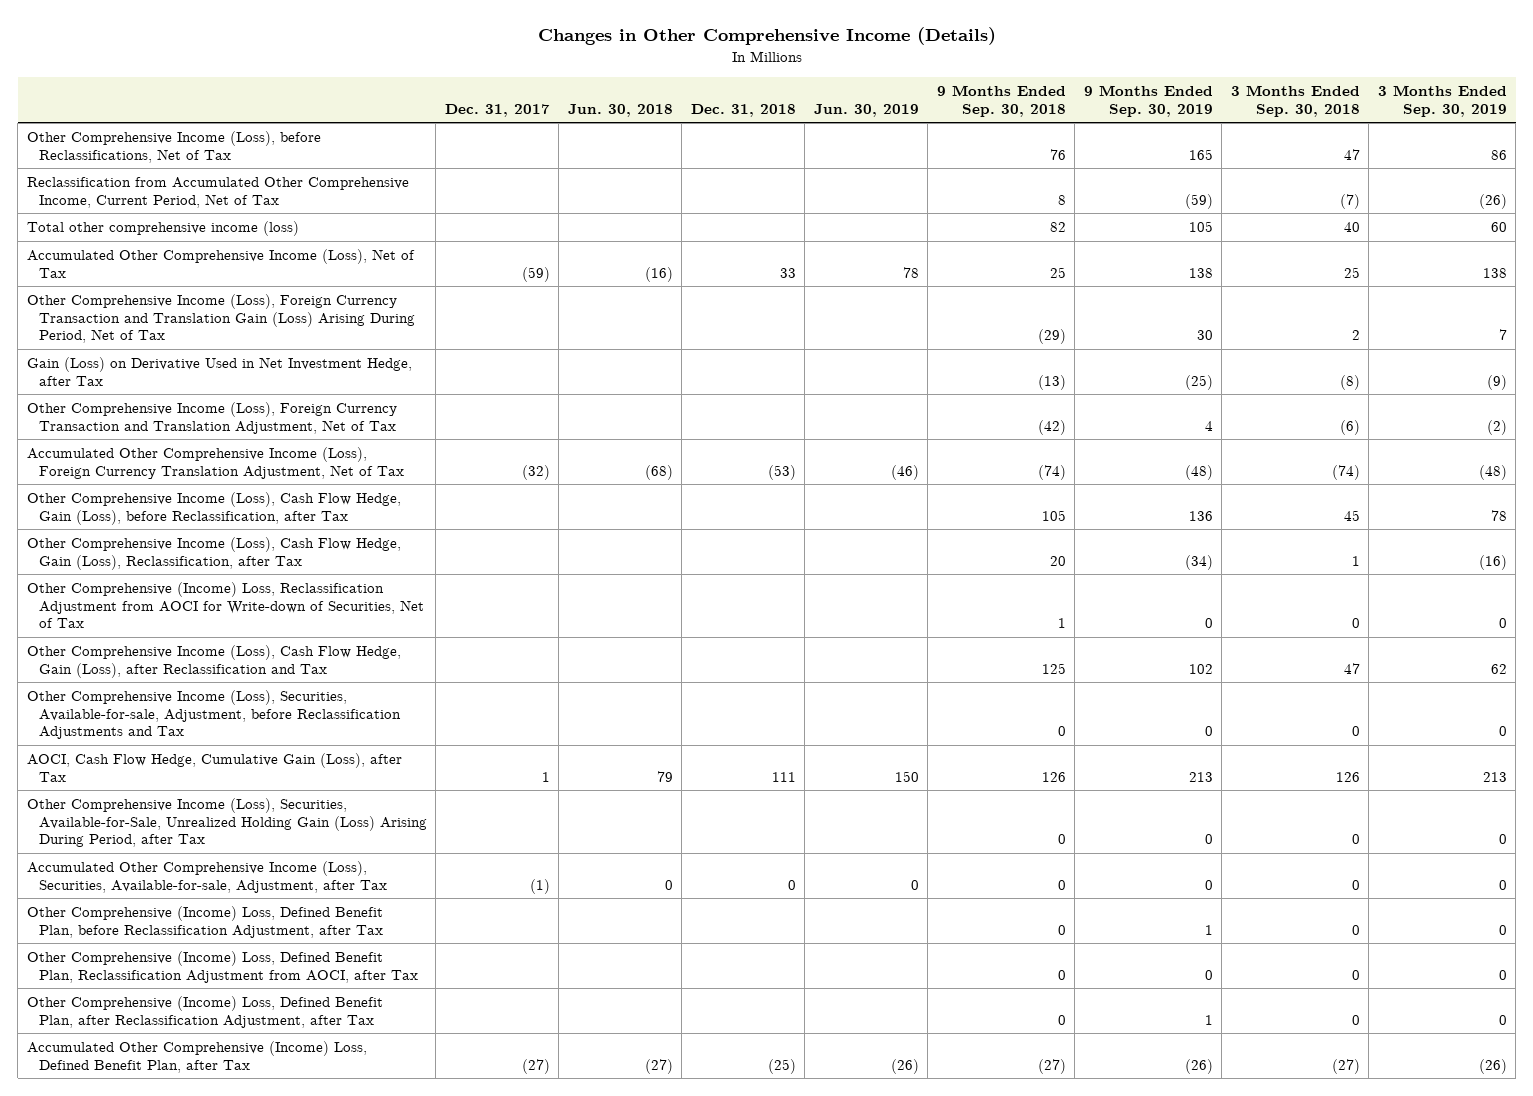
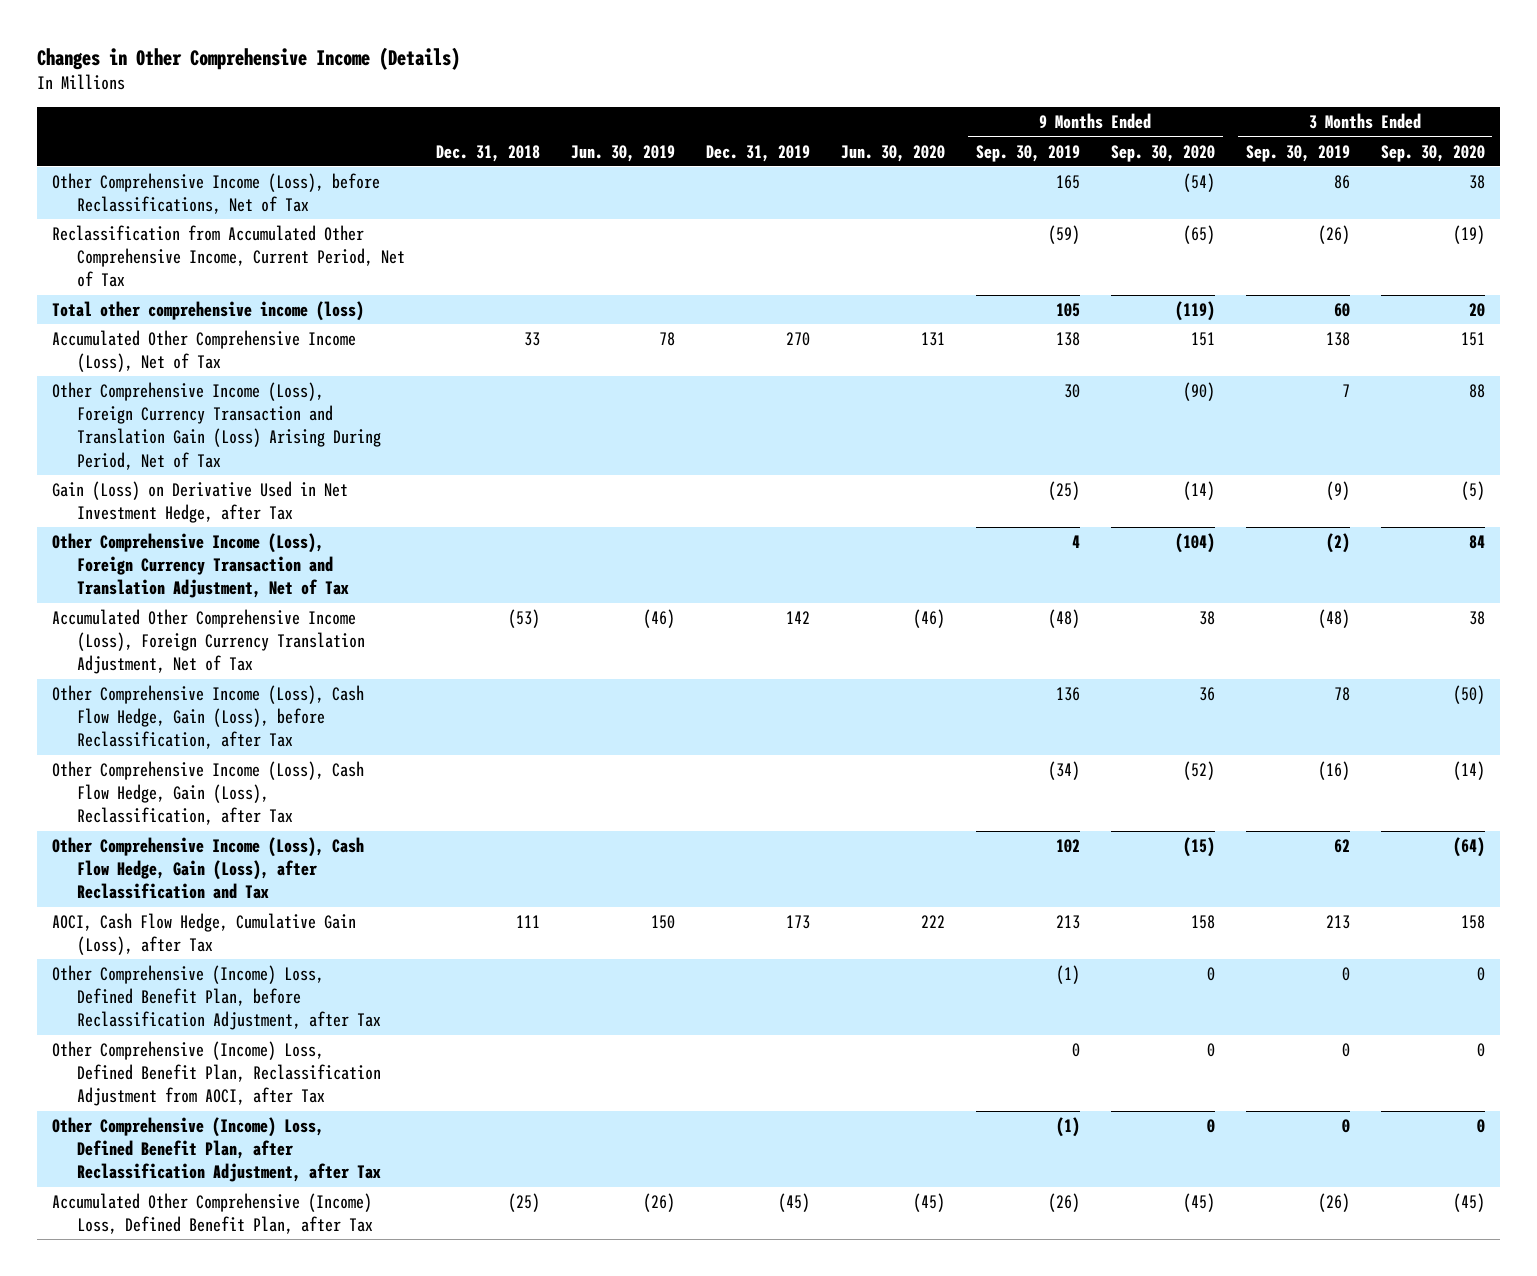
- | Dec. 31, 2017 | Jun. 30, 2018 | Dec. 31, 2018 | Jun. 30, 2019 | 9 Months Ended Sep. 30, 2018 | 9 Months Ended Sep. 30, 2019 | 3 Months Ended Sep. 30, 2018 | 3 Months Ended Sep. 30, 2019
+ | Dec. 31, 2018 | Jun. 30, 2019 | Dec. 31, 2019 | Jun. 30, 2020 | 9 Months Ended Sep. 30, 2019 | 9 Months Ended Sep. 30, 2020 | 3 Months Ended Sep. 30, 2019 | 3 Months Ended Sep. 30, 2020
- Other Comprehensive (Income) Loss, Reclassification Adjustment from AOCI for Write-down of Securities, Net of Tax | | | | | 1 | 0 | 0 | 0
- Other Comprehensive Income (Loss), Securities, Available-for-sale, Adjustment, before Reclassification Adjustments and Tax | | | | | 0 | 0 | 0 | 0
- Other Comprehensive Income (Loss), Securities, Available-for-Sale, Unrealized Holding Gain (Loss) Arising During Period, after Tax | | | | | 0 | 0 | 0 | 0
- Accumulated Other Comprehensive Income (Loss), Securities, Available-for-sale, Adjustment, after Tax | (1) | 0 | 0 | 0 | 0 | 0 | 0 | 0
- Other Comprehensive (Income) Loss, Defined Benefit Plan, before Reclassification Adjustment, after Tax | | | | | 0 | 1 | 0 | 0
+ Other Comprehensive (Income) Loss, Defined Benefit Plan, before Reclassification Adjustment, after Tax | | | | | (1) | 0 | 0 | 0
- Other Comprehensive (Income) Loss, Defined Benefit Plan, after Reclassification Adjustment, after Tax | | | | | 0 | 1 | 0 | 0
+ Other Comprehensive (Income) Loss, Defined Benefit Plan, after Reclassification Adjustment, after Tax | | | | | (1) | 0 | 0 | 0

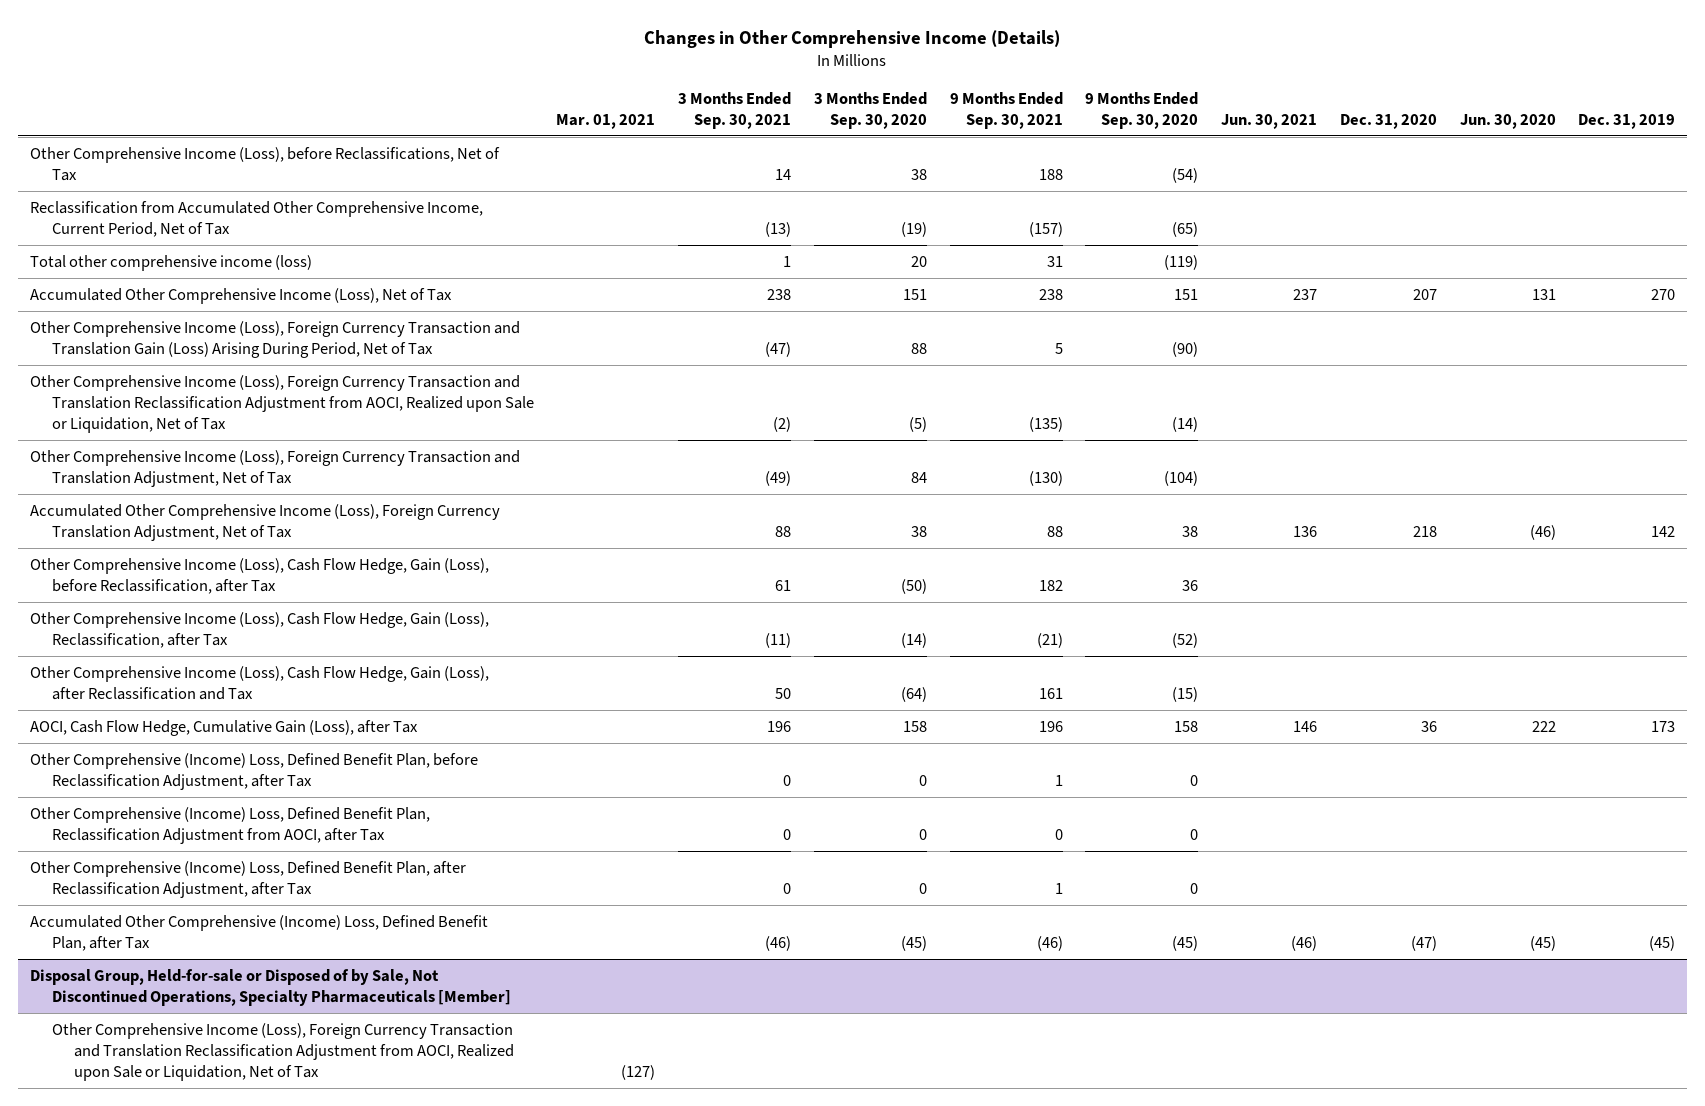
- | Dec. 31, 2018 | Jun. 30, 2019 | Dec. 31, 2019 | Jun. 30, 2020 | 9 Months Ended Sep. 30, 2019 | 9 Months Ended Sep. 30, 2020 | 3 Months Ended Sep. 30, 2019 | 3 Months Ended Sep. 30, 2020
+ | Mar. 01, 2021 | 3 Months Ended Sep. 30, 2021 | 3 Months Ended Sep. 30, 2020 | 9 Months Ended Sep. 30, 2021 | 9 Months Ended Sep. 30, 2020 | Jun. 30, 2021 | Dec. 31, 2020 | Jun. 30, 2020 | Dec. 31, 2019
- Gain (Loss) on Derivative Used in Net Investment Hedge, after Tax | | | | | (25) | (14) | (9) | (5)
+ Other Comprehensive Income (Loss), Foreign Currency Transaction and Translation Reclassification Adjustment from AOCI, Realized upon Sale or Liquidation, Net of Tax | | (2) | (5) | (135) | (14) | | | |
+ Disposal Group, Held-for-sale or Disposed of by Sale, Not Discontinued Operations, Specialty Pharmaceuticals [Member]
+ Other Comprehensive Income (Loss), Foreign Currency Transaction and Translation Reclassification Adjustment from AOCI, Realized upon Sale or Liquidation, Net of Tax | (127) | | | | | | | |

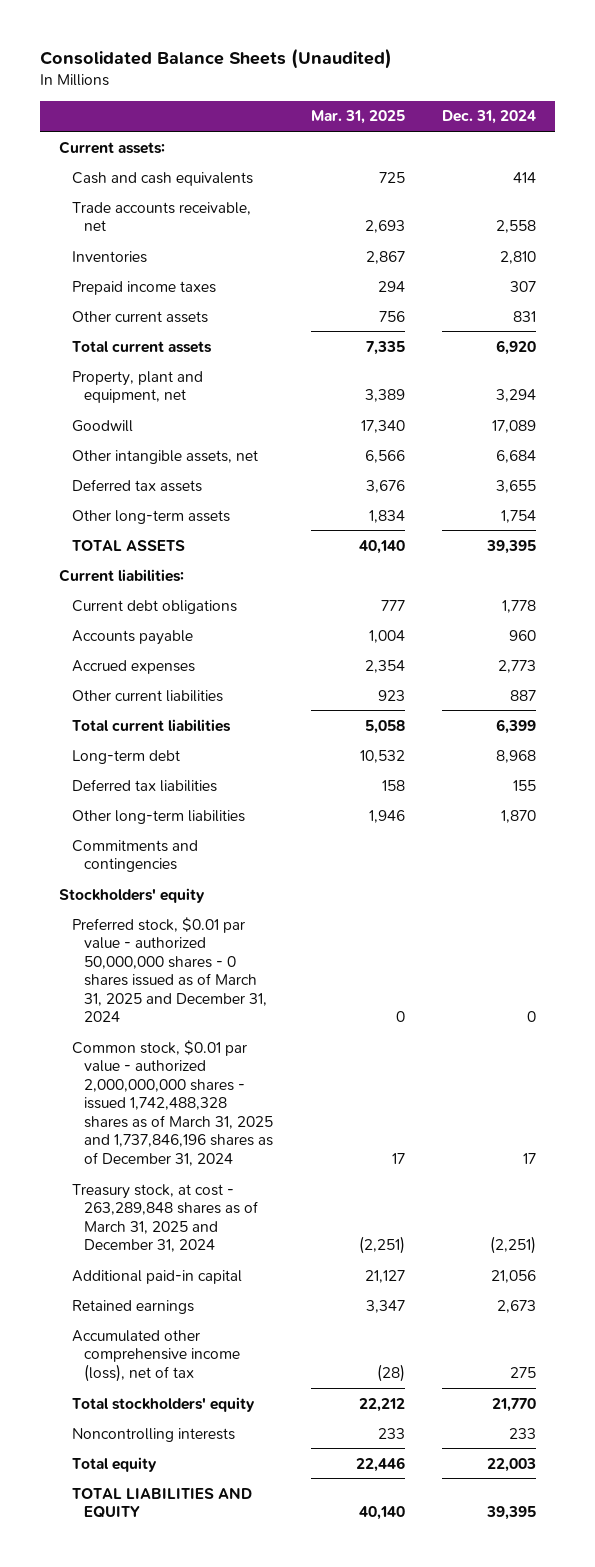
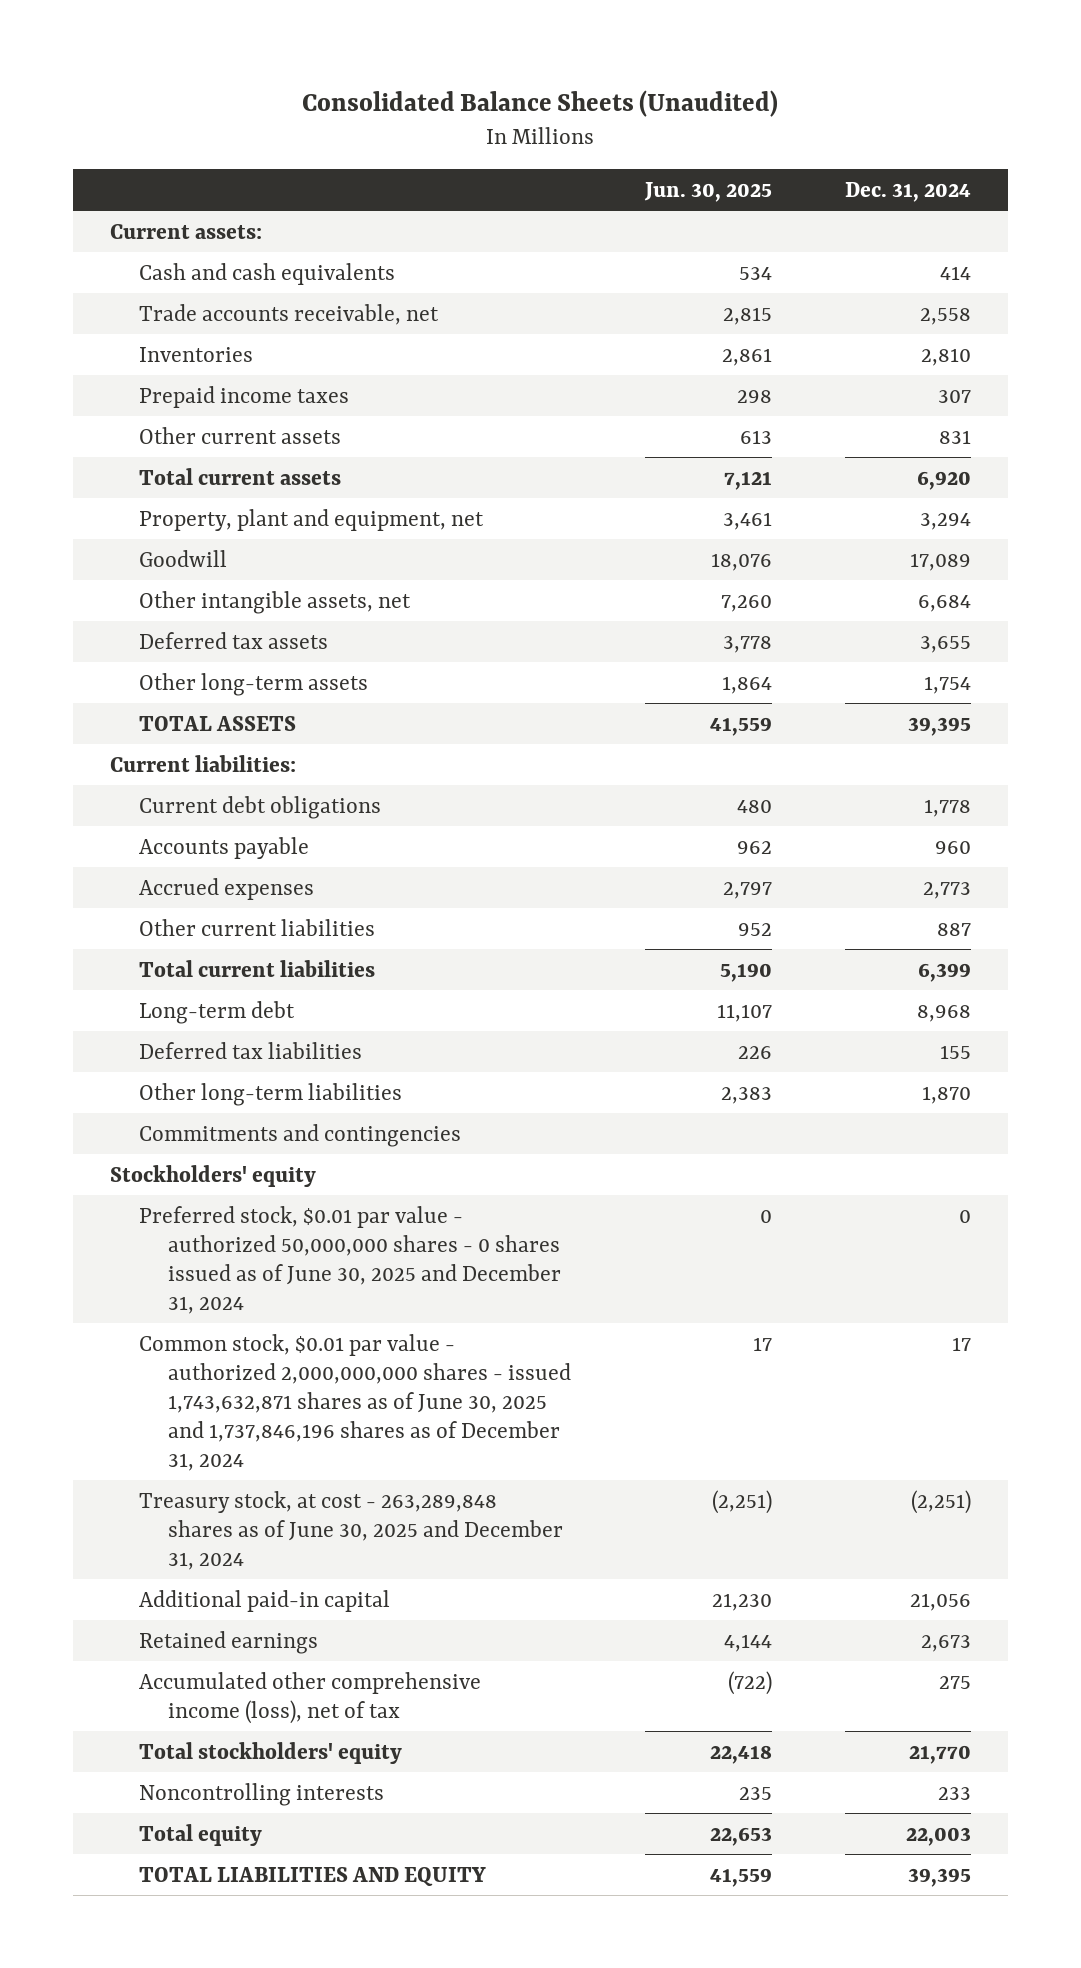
- | Mar. 31, 2025 | Dec. 31, 2024
+ | Jun. 30, 2025 | Dec. 31, 2024
- Preferred stock, $0.01 par value - authorized 50,000,000 shares - 0 shares issued as of March 31, 2025 and December 31, 2024 | 0 | 0
- Common stock, $0.01 par value - authorized 2,000,000,000 shares - issued 1,742,488,328 shares as of March 31, 2025 and 1,737,846,196 shares as of December 31, 2024 | 17 | 17
- Treasury stock, at cost - 263,289,848 shares as of March 31, 2025 and December 31, 2024 | (2,251) | (2,251)
+ Preferred stock, $0.01 par value - authorized 50,000,000 shares - 0 shares issued as of June 30, 2025 and December 31, 2024 | 0 | 0
+ Common stock, $0.01 par value - authorized 2,000,000,000 shares - issued 1,743,632,871 shares as of June 30, 2025 and 1,737,846,196 shares as of December 31, 2024 | 17 | 17
+ Treasury stock, at cost - 263,289,848 shares as of June 30, 2025 and December 31, 2024 | (2,251) | (2,251)

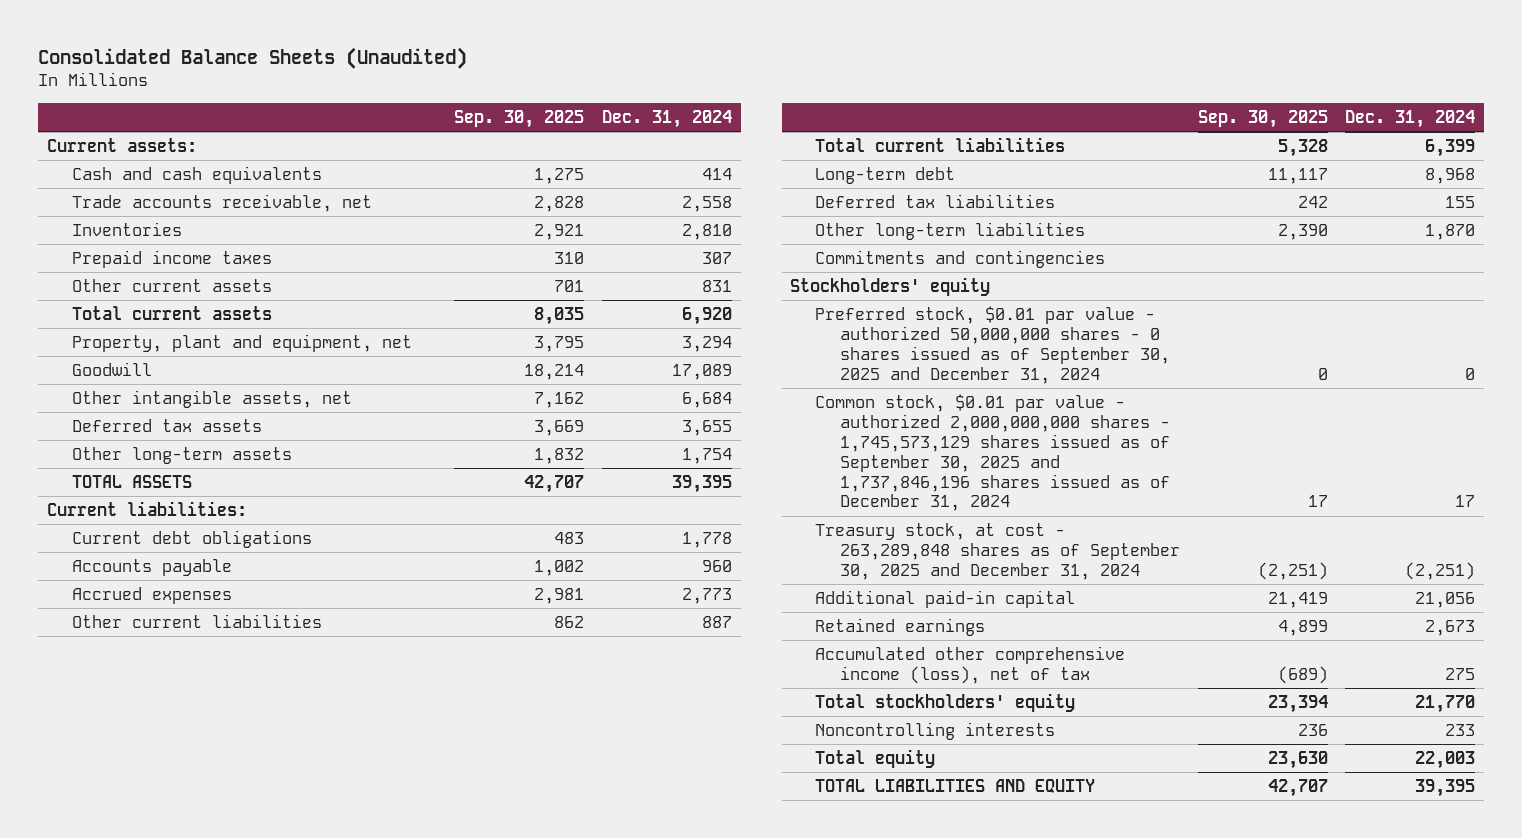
- | Jun. 30, 2025 | Dec. 31, 2024
+ | Sep. 30, 2025 | Dec. 31, 2024
- Preferred stock, $0.01 par value - authorized 50,000,000 shares - 0 shares issued as of June 30, 2025 and December 31, 2024 | 0 | 0
- Common stock, $0.01 par value - authorized 2,000,000,000 shares - issued 1,743,632,871 shares as of June 30, 2025 and 1,737,846,196 shares as of December 31, 2024 | 17 | 17
- Treasury stock, at cost - 263,289,848 shares as of June 30, 2025 and December 31, 2024 | (2,251) | (2,251)
+ Preferred stock, $0.01 par value - authorized 50,000,000 shares - 0 shares issued as of September 30, 2025 and December 31, 2024 | 0 | 0
+ Common stock, $0.01 par value - authorized 2,000,000,000 shares - 1,745,573,129 shares issued as of September 30, 2025 and 1,737,846,196 shares issued as of December 31, 2024 | 17 | 17
+ Treasury stock, at cost - 263,289,848 shares as of September 30, 2025 and December 31, 2024 | (2,251) | (2,251)

